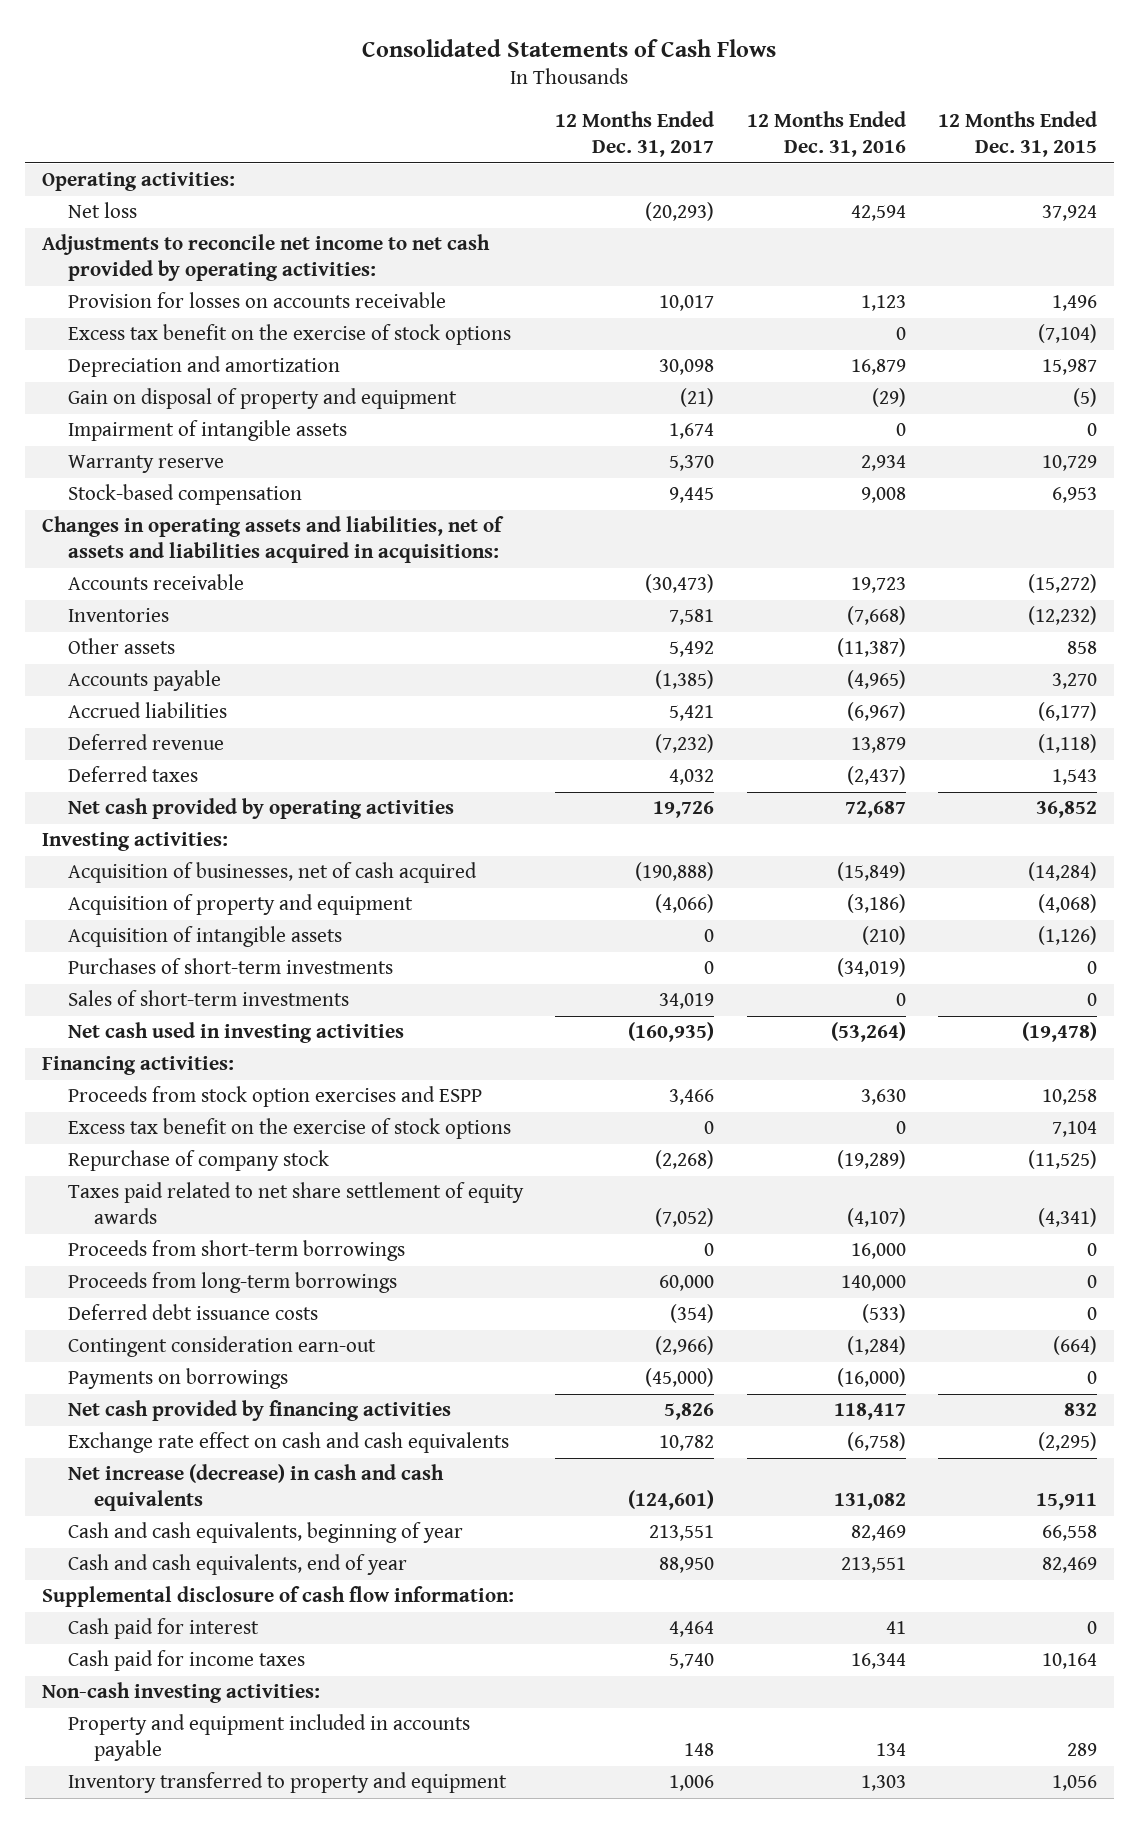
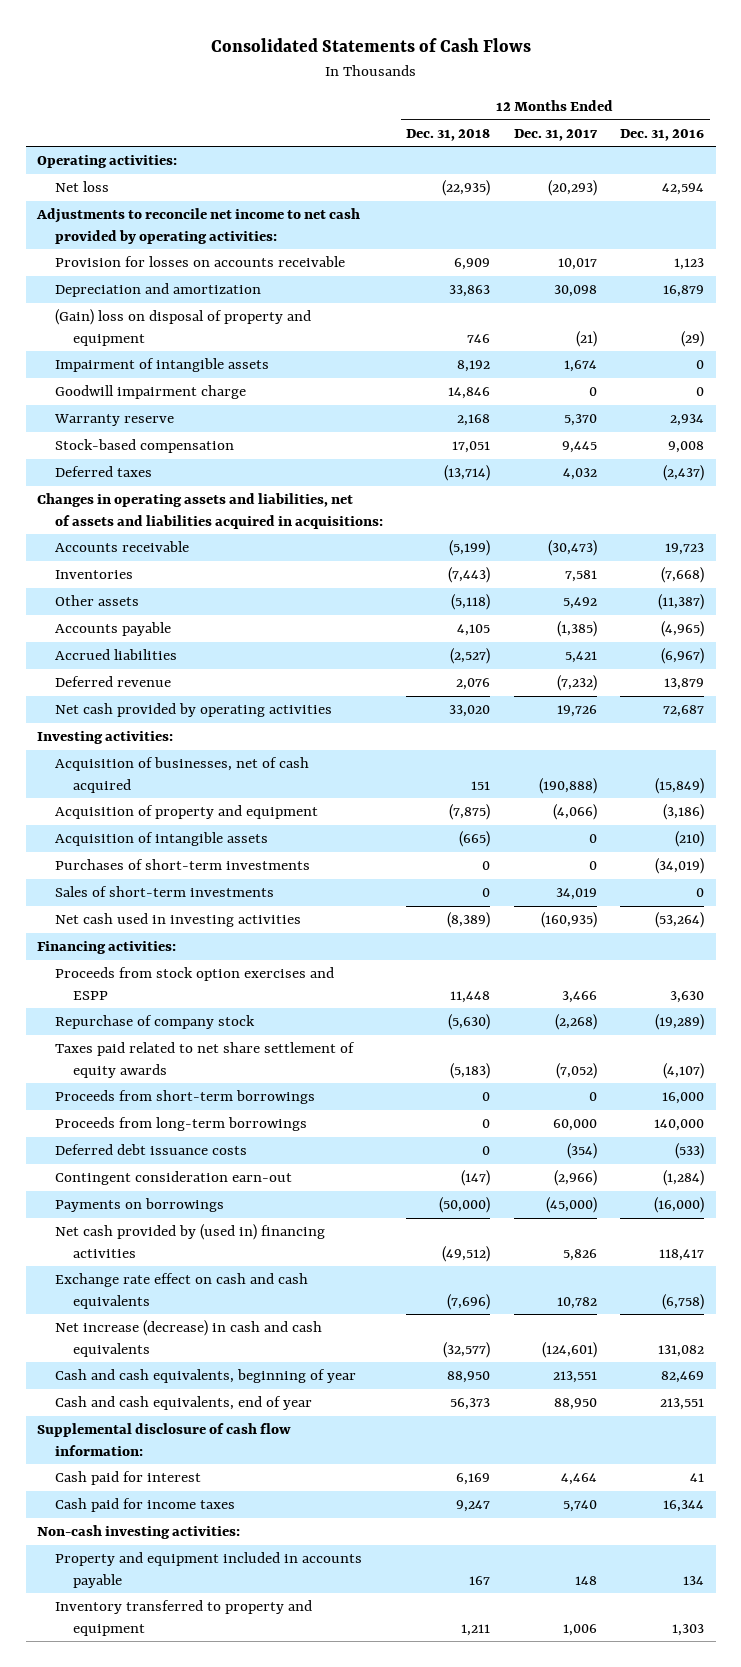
- | 12 Months Ended Dec. 31, 2017 | 12 Months Ended Dec. 31, 2016 | 12 Months Ended Dec. 31, 2015
+ | 12 Months Ended Dec. 31, 2018 | 12 Months Ended Dec. 31, 2017 | 12 Months Ended Dec. 31, 2016
- Excess tax benefit on the exercise of stock options | | 0 | (7,104)
- Gain on disposal of property and equipment | (21) | (29) | (5)
+ (Gain) loss on disposal of property and equipment | 746 | (21) | (29)
+ Goodwill impairment charge | 14,846 | 0 | 0
moved up: Deferred taxes | (13,714) | 4,032 | (2,437)
- Excess tax benefit on the exercise of stock options | 0 | 0 | 7,104
- Net cash provided by financing activities | 5,826 | 118,417 | 832
+ Net cash provided by (used in) financing activities | (49,512) | 5,826 | 118,417

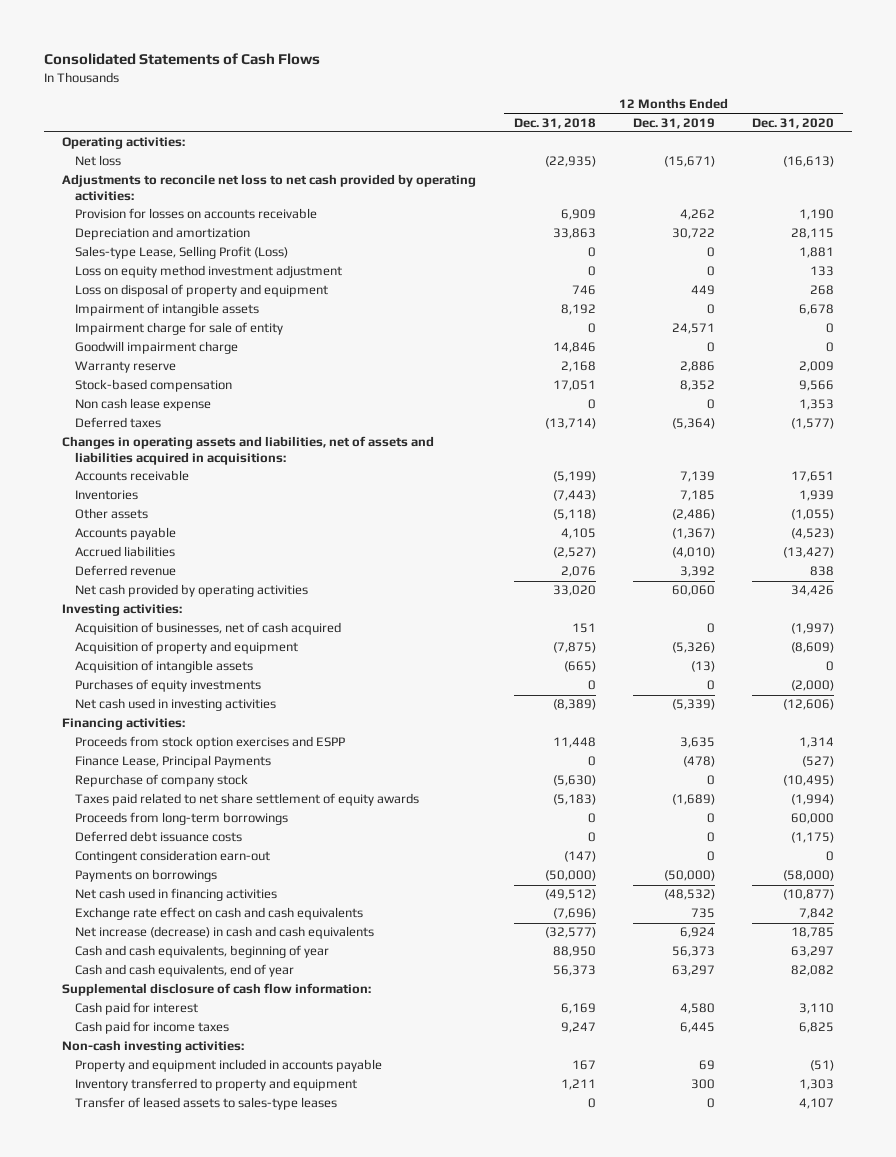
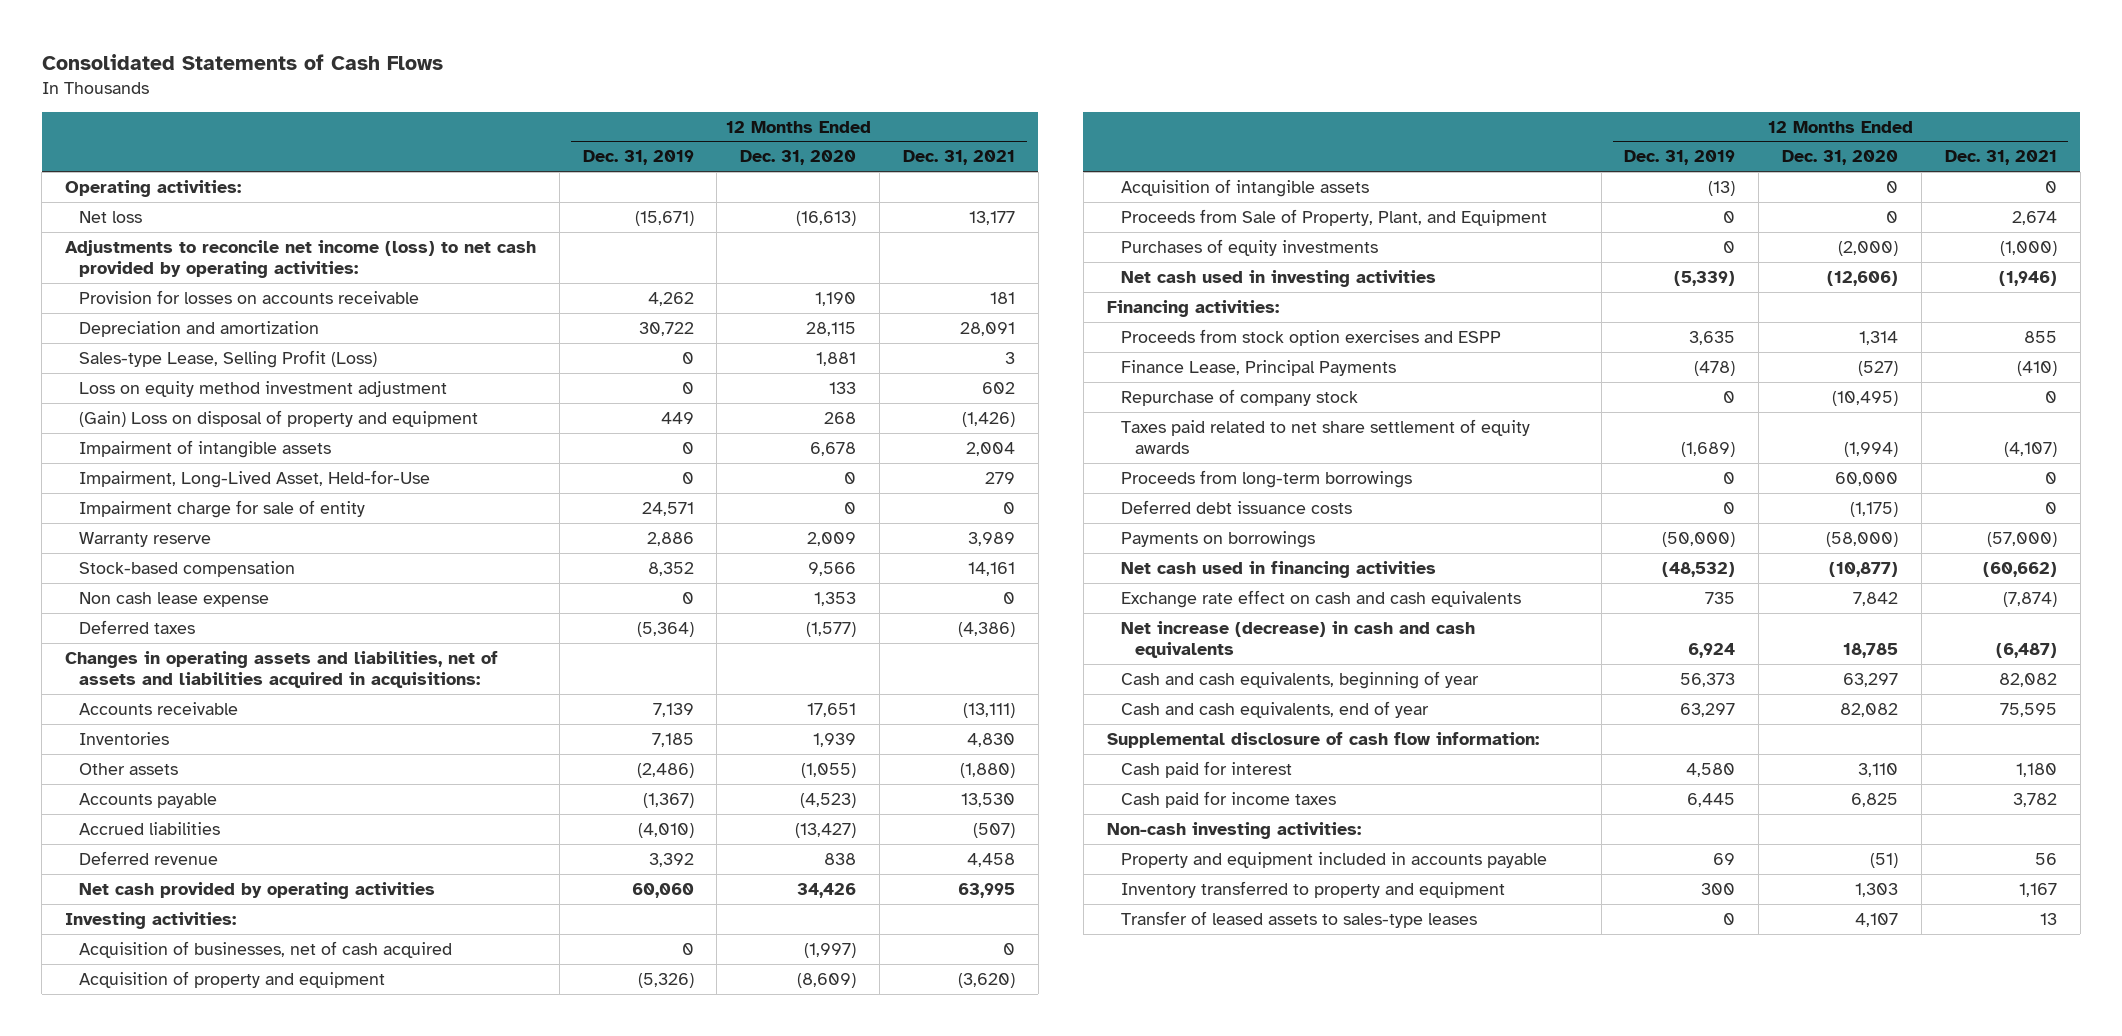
- | 12 Months Ended Dec. 31, 2018 | 12 Months Ended Dec. 31, 2019 | 12 Months Ended Dec. 31, 2020
+ | 12 Months Ended Dec. 31, 2019 | 12 Months Ended Dec. 31, 2020 | 12 Months Ended Dec. 31, 2021
- Adjustments to reconcile net loss to net cash provided by operating activities:
+ Adjustments to reconcile net income (loss) to net cash provided by operating activities:
- Loss on disposal of property and equipment | 746 | 449 | 268
+ (Gain) Loss on disposal of property and equipment | 449 | 268 | (1,426)
+ Impairment, Long-Lived Asset, Held-for-Use | 0 | 0 | 279
- Goodwill impairment charge | 14,846 | 0 | 0
+ Proceeds from Sale of Property, Plant, and Equipment | 0 | 0 | 2,674
- Contingent consideration earn-out | (147) | 0 | 0

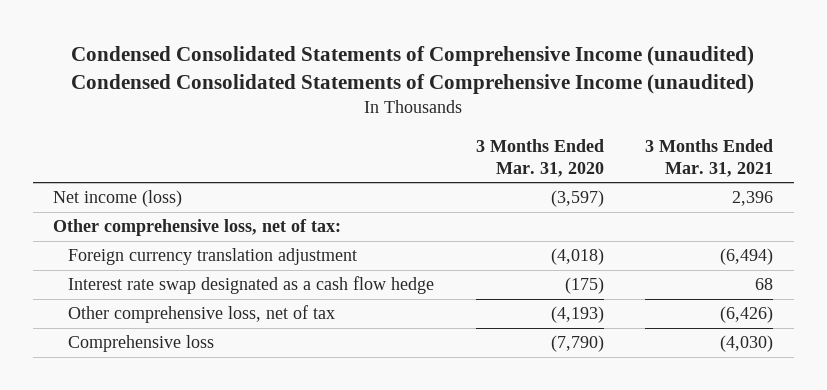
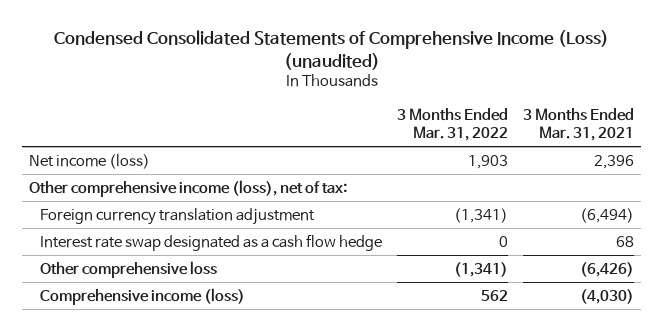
- Condensed Consolidated Statements of Comprehensive Income (unaudited) Condensed Consolidated Statements of Comprehensive Income (unaudited)
+ Condensed Consolidated Statements of Comprehensive Income (Loss) (unaudited)
- | 3 Months Ended Mar. 31, 2020 | 3 Months Ended Mar. 31, 2021
+ | 3 Months Ended Mar. 31, 2022 | 3 Months Ended Mar. 31, 2021
- Other comprehensive loss, net of tax:
+ Other comprehensive income (loss), net of tax:
- Other comprehensive loss, net of tax | (4,193) | (6,426)
- Comprehensive loss | (7,790) | (4,030)
+ Other comprehensive loss | (1,341) | (6,426)
+ Comprehensive income (loss) | 562 | (4,030)

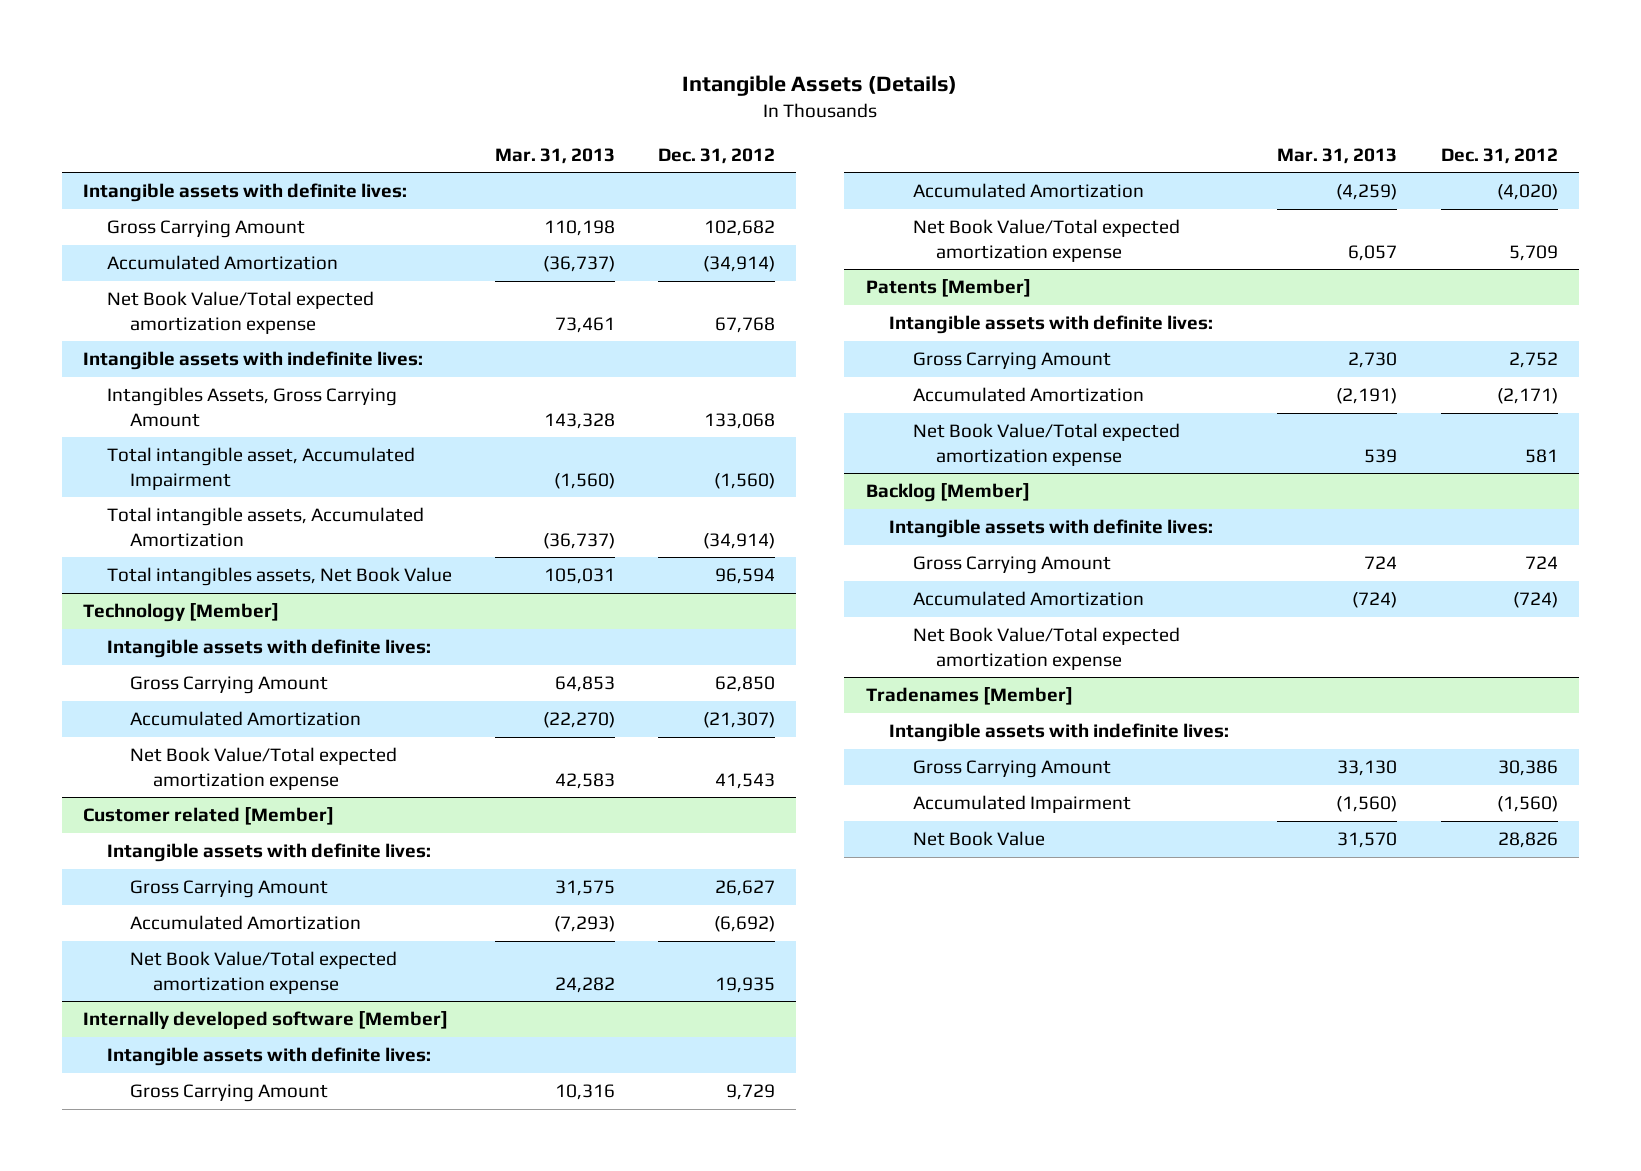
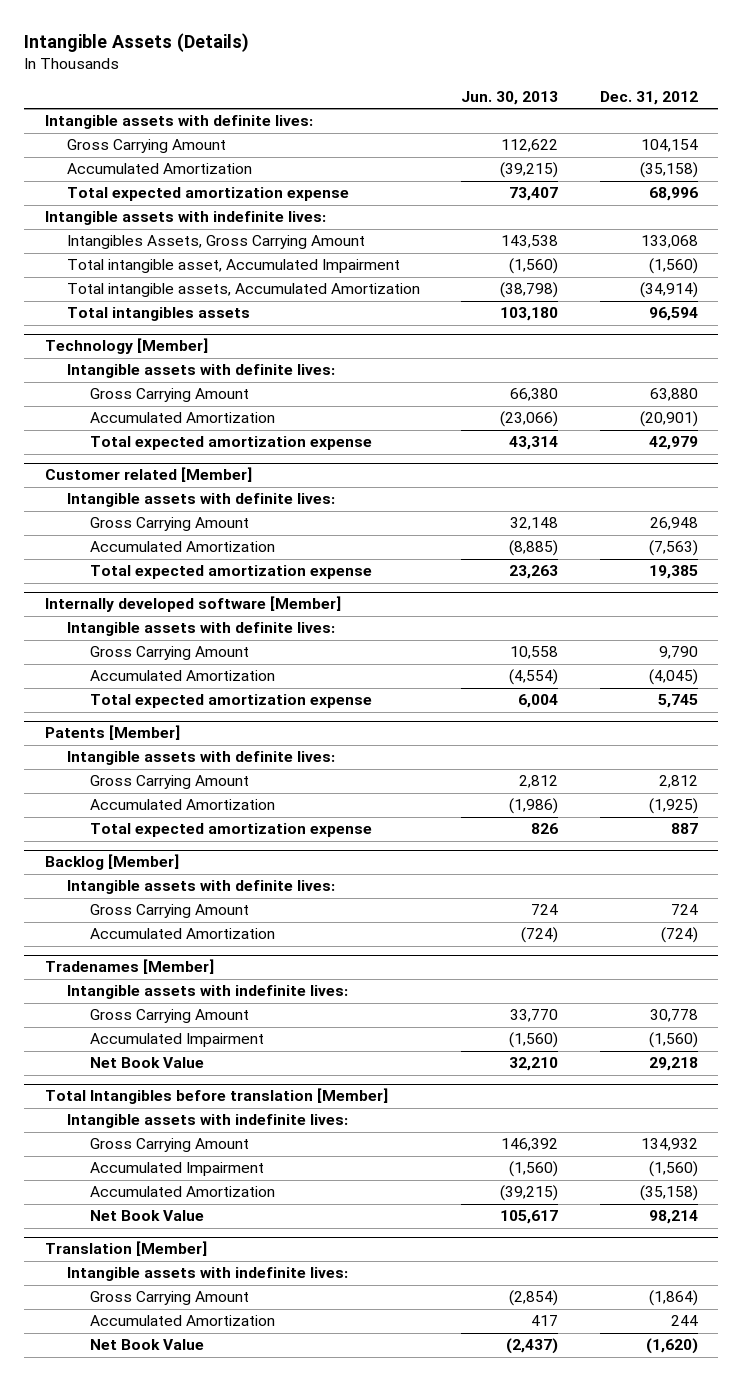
- | Mar. 31, 2013 | Dec. 31, 2012
+ | Jun. 30, 2013 | Dec. 31, 2012
- Gross Carrying Amount | 110,198 | 102,682
- Accumulated Amortization | (36,737) | (34,914)
- Net Book Value/Total expected amortization expense | 73,461 | 67,768
+ Gross Carrying Amount | 112,622 | 104,154
+ Accumulated Amortization | (39,215) | (35,158)
+ Total expected amortization expense | 73,407 | 68,996
- Total intangibles assets, Net Book Value | 105,031 | 96,594
+ Total intangibles assets | 103,180 | 96,594
@ Technology [Member]
- Gross Carrying Amount | 64,853 | 62,850
- Accumulated Amortization | (22,270) | (21,307)
- Net Book Value/Total expected amortization expense | 42,583 | 41,543
+ Gross Carrying Amount | 66,380 | 63,880
+ Accumulated Amortization | (23,066) | (20,901)
+ Total expected amortization expense | 43,314 | 42,979
@ Customer related [Member]
- Gross Carrying Amount | 31,575 | 26,627
- Accumulated Amortization | (7,293) | (6,692)
- Net Book Value/Total expected amortization expense | 24,282 | 19,935
+ Gross Carrying Amount | 32,148 | 26,948
+ Accumulated Amortization | (8,885) | (7,563)
+ Total expected amortization expense | 23,263 | 19,385
@ Internally developed software [Member]
- Gross Carrying Amount | 10,316 | 9,729
- Accumulated Amortization | (4,259) | (4,020)
- Net Book Value/Total expected amortization expense | 6,057 | 5,709
+ Gross Carrying Amount | 10,558 | 9,790
+ Accumulated Amortization | (4,554) | (4,045)
+ Total expected amortization expense | 6,004 | 5,745
@ Patents [Member]
- Gross Carrying Amount | 2,730 | 2,752
- Accumulated Amortization | (2,191) | (2,171)
- Net Book Value/Total expected amortization expense | 539 | 581
+ Gross Carrying Amount | 2,812 | 2,812
+ Accumulated Amortization | (1,986) | (1,925)
+ Total expected amortization expense | 826 | 887
@ Backlog [Member]
- Net Book Value/Total expected amortization expense
@ Tradenames [Member]
- Gross Carrying Amount | 33,130 | 30,386
+ Gross Carrying Amount | 33,770 | 30,778
- Net Book Value | 31,570 | 28,826
+ Net Book Value | 32,210 | 29,218
+ Total Intangibles before translation [Member]
+ Intangible assets with indefinite lives:
+ Gross Carrying Amount | 146,392 | 134,932
+ Accumulated Impairment | (1,560) | (1,560)
+ Accumulated Amortization | (39,215) | (35,158)
+ Net Book Value | 105,617 | 98,214
+ Translation [Member]
+ Intangible assets with indefinite lives:
+ Gross Carrying Amount | (2,854) | (1,864)
+ Accumulated Amortization | 417 | 244
+ Net Book Value | (2,437) | (1,620)

